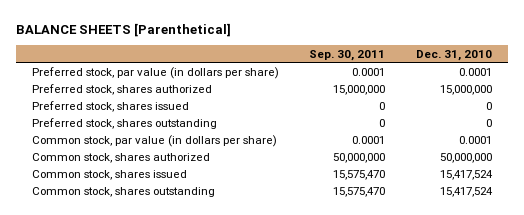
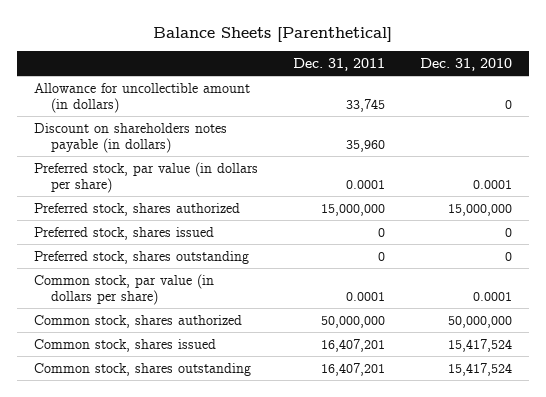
- BALANCE SHEETS [Parenthetical]
+ Balance Sheets [Parenthetical]
- | Sep. 30, 2011 | Dec. 31, 2010
+ | Dec. 31, 2011 | Dec. 31, 2010
+ Allowance for uncollectible amount (in dollars) | 33,745 | 0
+ Discount on shareholders notes payable (in dollars) | 35,960 |

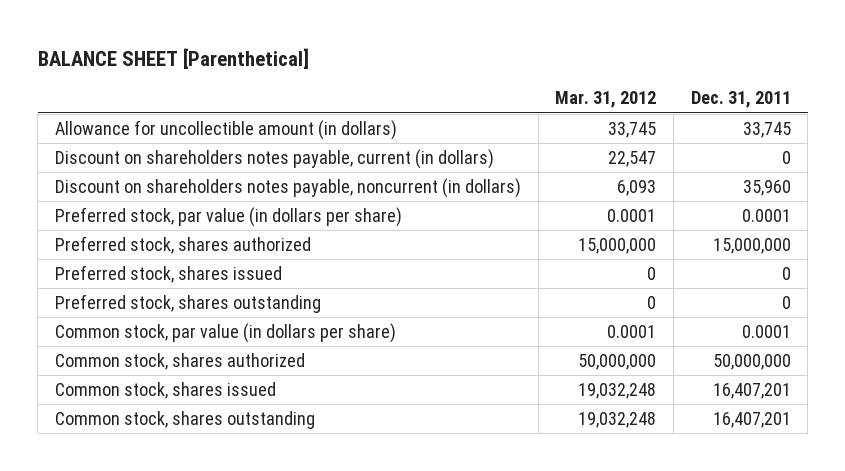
- Balance Sheets [Parenthetical]
+ BALANCE SHEET [Parenthetical]
- | Dec. 31, 2011 | Dec. 31, 2010
+ | Mar. 31, 2012 | Dec. 31, 2011
- Discount on shareholders notes payable (in dollars) | 35,960 |
+ Discount on shareholders notes payable, current (in dollars) | 22,547 | 0
+ Discount on shareholders notes payable, noncurrent (in dollars) | 6,093 | 35,960

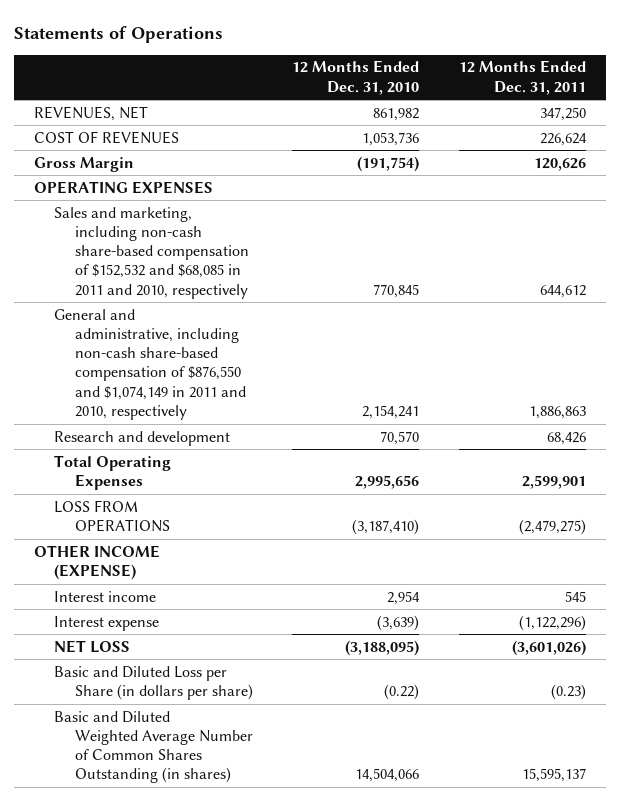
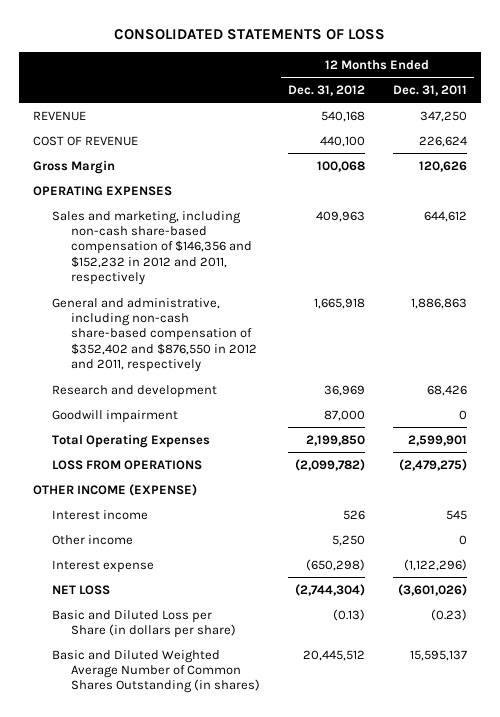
- Statements of Operations
+ CONSOLIDATED STATEMENTS OF LOSS
- | 12 Months Ended Dec. 31, 2010 | 12 Months Ended Dec. 31, 2011
+ | 12 Months Ended Dec. 31, 2012 | 12 Months Ended Dec. 31, 2011
- REVENUES, NET | 861,982 | 347,250
- COST OF REVENUES | 1,053,736 | 226,624
+ REVENUE | 540,168 | 347,250
+ COST OF REVENUE | 440,100 | 226,624
- Sales and marketing, including non-cash share-based compensation of $152,532 and $68,085 in 2011 and 2010, respectively | 770,845 | 644,612
- General and administrative, including non-cash share-based compensation of $876,550 and $1,074,149 in 2011 and 2010, respectively | 2,154,241 | 1,886,863
+ Sales and marketing, including non-cash share-based compensation of $146,356 and $152,232 in 2012 and 2011, respectively | 409,963 | 644,612
+ General and administrative, including non-cash share-based compensation of $352,402 and $876,550 in 2012 and 2011, respectively | 1,665,918 | 1,886,863
+ Goodwill impairment | 87,000 | 0
+ Other income | 5,250 | 0

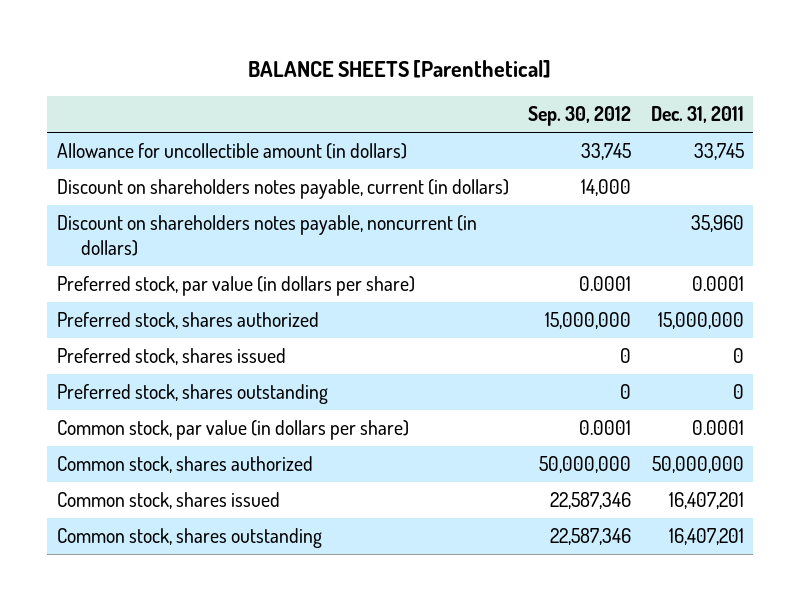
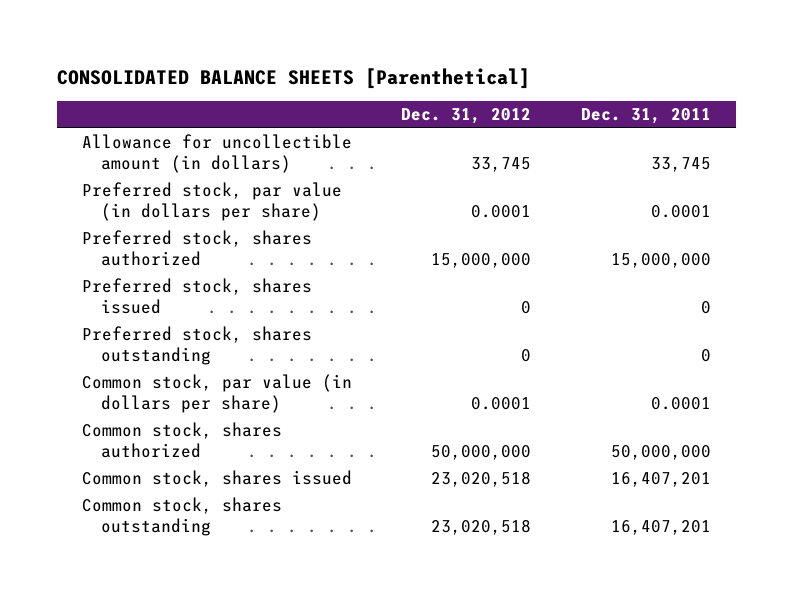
- BALANCE SHEETS [Parenthetical]
+ CONSOLIDATED BALANCE SHEETS [Parenthetical]
- | Sep. 30, 2012 | Dec. 31, 2011
+ | Dec. 31, 2012 | Dec. 31, 2011
- Discount on shareholders notes payable, current (in dollars) | 14,000 |
- Discount on shareholders notes payable, noncurrent (in dollars) | | 35,960

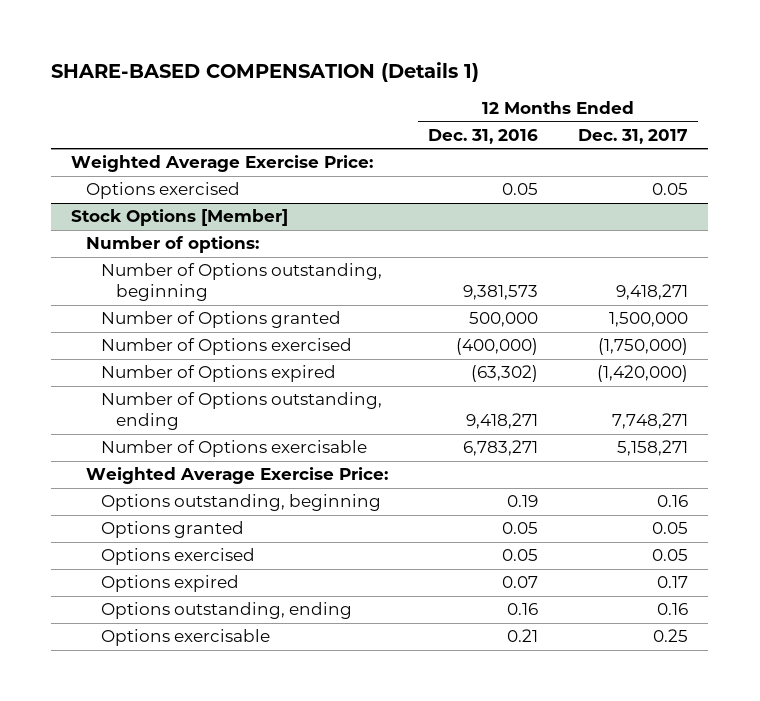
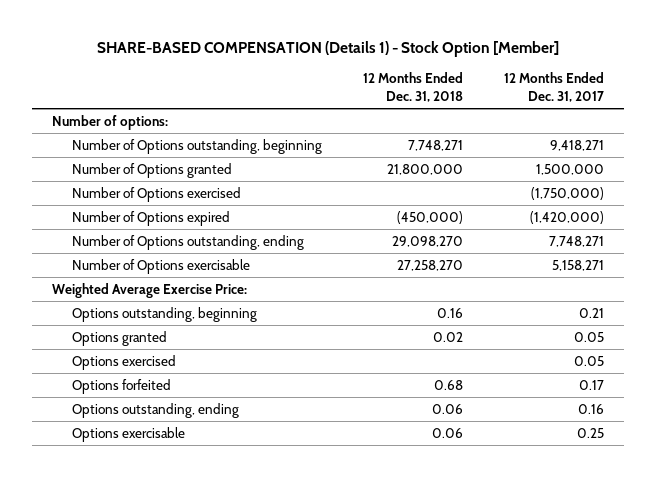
- SHARE-BASED COMPENSATION (Details 1)
+ SHARE-BASED COMPENSATION (Details 1) - Stock Option [Member]
- | 12 Months Ended Dec. 31, 2016 | 12 Months Ended Dec. 31, 2017
+ | 12 Months Ended Dec. 31, 2018 | 12 Months Ended Dec. 31, 2017
- Weighted Average Exercise Price:
- Options exercised | 0.05 | 0.05
- Stock Options [Member]
- Options outstanding, beginning | 0.19 | 0.16
+ Options outstanding, beginning | 0.16 | 0.21
- Options expired | 0.07 | 0.17
+ Options forfeited | 0.68 | 0.17

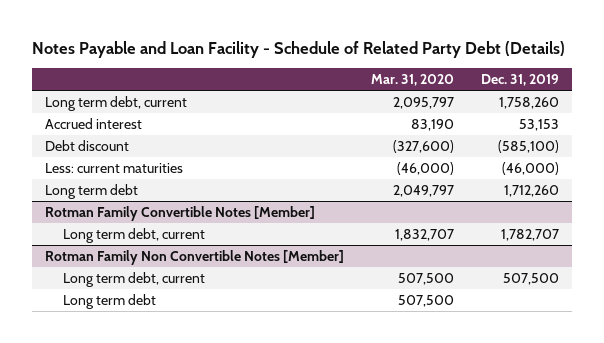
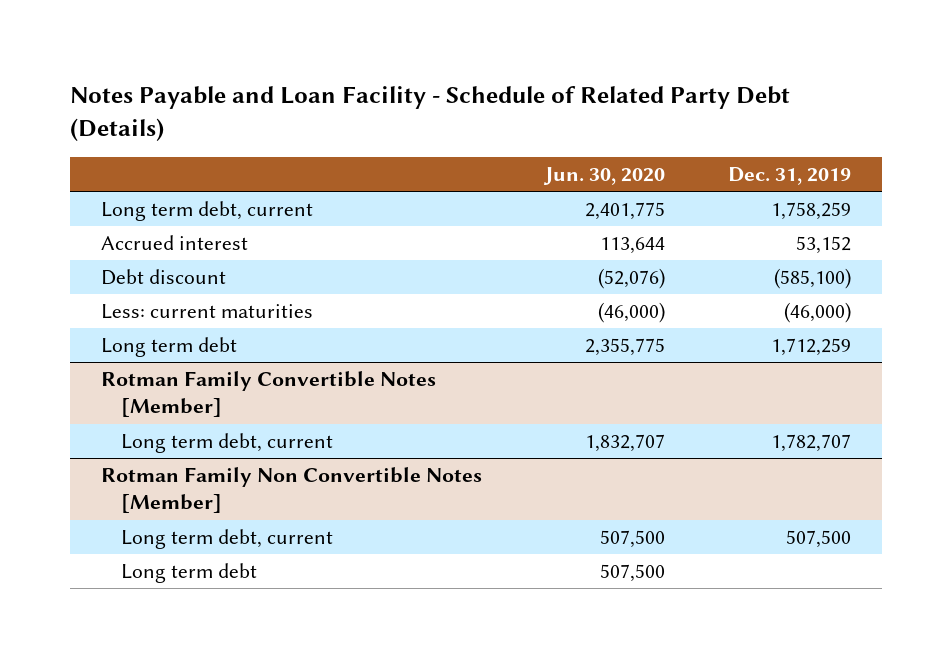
- | Mar. 31, 2020 | Dec. 31, 2019
+ | Jun. 30, 2020 | Dec. 31, 2019
- Long term debt, current | 2,095,797 | 1,758,260
- Accrued interest | 83,190 | 53,153
+ Long term debt, current | 2,401,775 | 1,758,259
+ Accrued interest | 113,644 | 53,152
- Long term debt | 2,049,797 | 1,712,260
+ Long term debt | 2,355,775 | 1,712,259

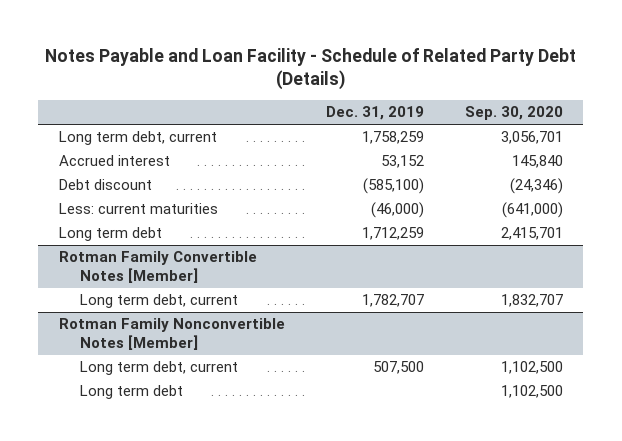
- | Jun. 30, 2020 | Dec. 31, 2019
+ | Dec. 31, 2019 | Sep. 30, 2020
- Rotman Family Non Convertible Notes [Member]
+ Rotman Family Nonconvertible Notes [Member]

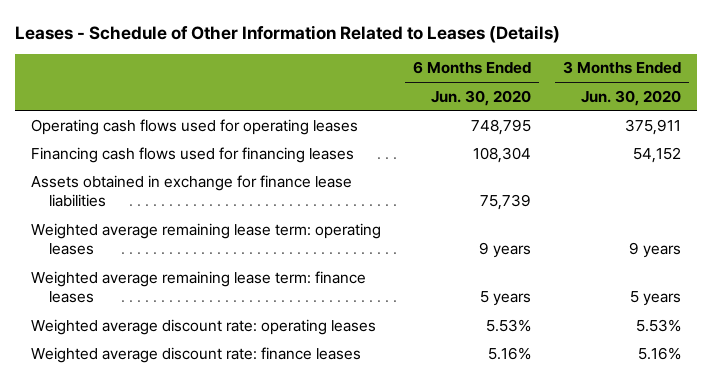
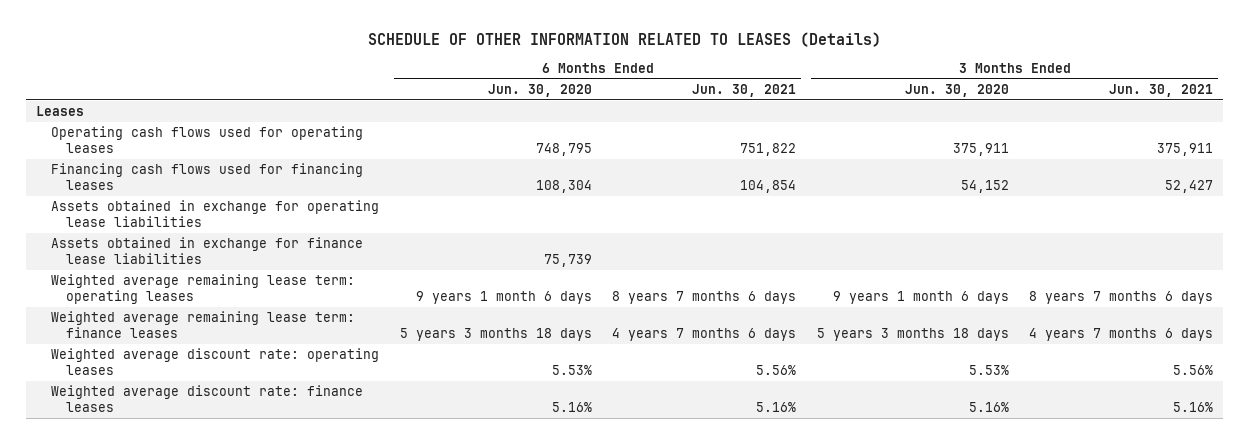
- Leases - Schedule of Other Information Related to Leases (Details)
+ SCHEDULE OF OTHER INFORMATION RELATED TO LEASES (Details)
- | 6 Months Ended Jun. 30, 2020 | 3 Months Ended Jun. 30, 2020
+ | 6 Months Ended Jun. 30, 2020 | 6 Months Ended Jun. 30, 2021 | 3 Months Ended Jun. 30, 2020 | 3 Months Ended Jun. 30, 2021
+ Leases
+ Assets obtained in exchange for operating lease liabilities
- Weighted average remaining lease term: operating leases | 9 years | 9 years
- Weighted average remaining lease term: finance leases | 5 years | 5 years
+ Weighted average remaining lease term: operating leases | 9 years 1 month 6 days | 8 years 7 months 6 days | 9 years 1 month 6 days | 8 years 7 months 6 days
+ Weighted average remaining lease term: finance leases | 5 years 3 months 18 days | 4 years 7 months 6 days | 5 years 3 months 18 days | 4 years 7 months 6 days

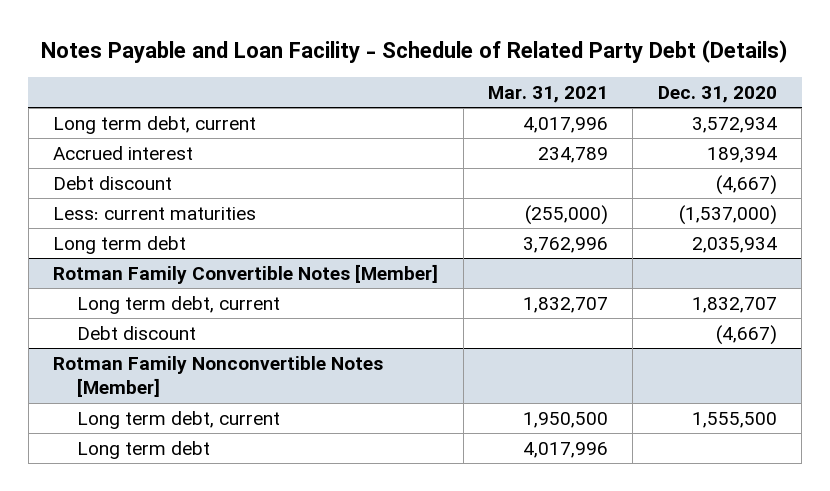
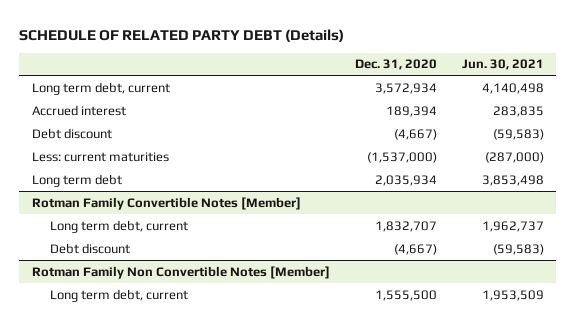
- Notes Payable and Loan Facility - Schedule of Related Party Debt (Details)
+ SCHEDULE OF RELATED PARTY DEBT (Details)
- | Mar. 31, 2021 | Dec. 31, 2020
+ | Dec. 31, 2020 | Jun. 30, 2021
- Rotman Family Nonconvertible Notes [Member]
+ Rotman Family Non Convertible Notes [Member]
- Long term debt | 4,017,996 |

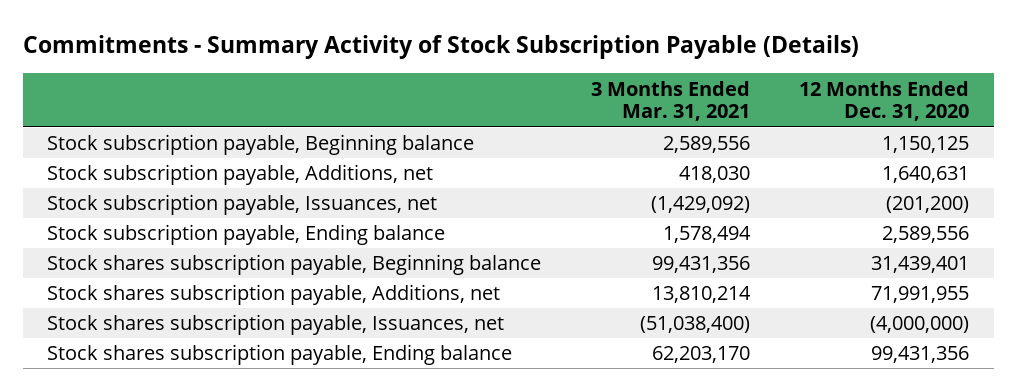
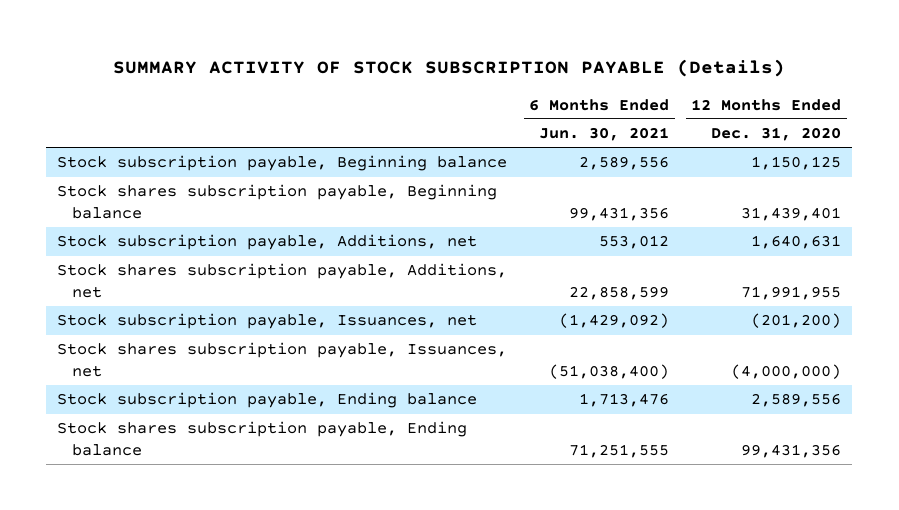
- Commitments - Summary Activity of Stock Subscription Payable (Details)
+ SUMMARY ACTIVITY OF STOCK SUBSCRIPTION PAYABLE (Details)
- | 3 Months Ended Mar. 31, 2021 | 12 Months Ended Dec. 31, 2020
+ | 6 Months Ended Jun. 30, 2021 | 12 Months Ended Dec. 31, 2020
moved down: Stock subscription payable, Additions, net | 553,012 | 1,640,631
moved down: Stock subscription payable, Issuances, net | (1,429,092) | (201,200)
moved down: Stock subscription payable, Ending balance | 1,713,476 | 2,589,556

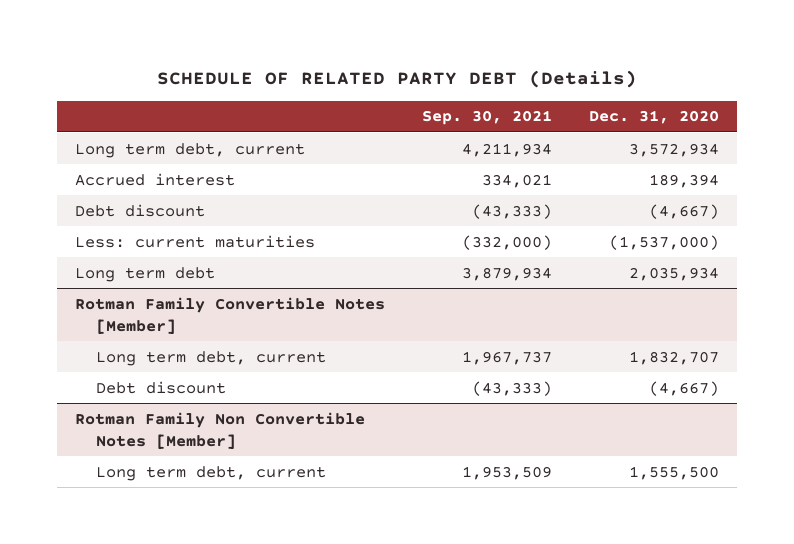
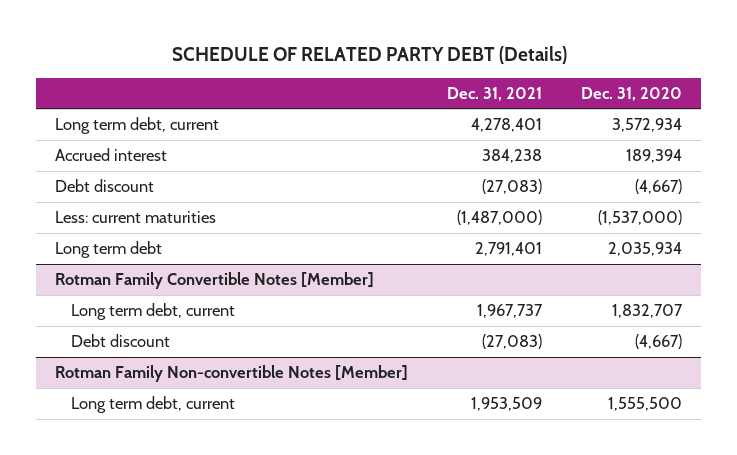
- | Sep. 30, 2021 | Dec. 31, 2020
+ | Dec. 31, 2021 | Dec. 31, 2020
- Rotman Family Non Convertible Notes [Member]
+ Rotman Family Non-convertible Notes [Member]

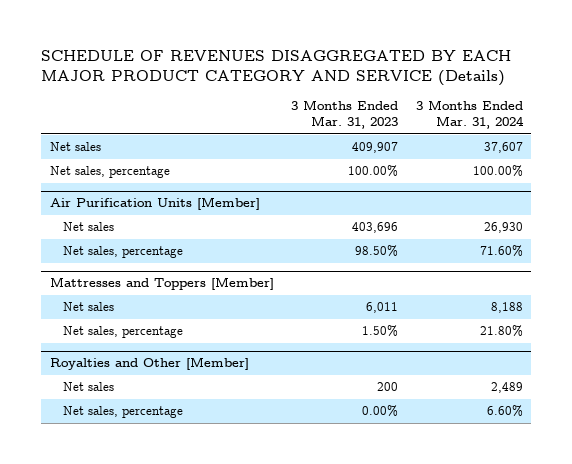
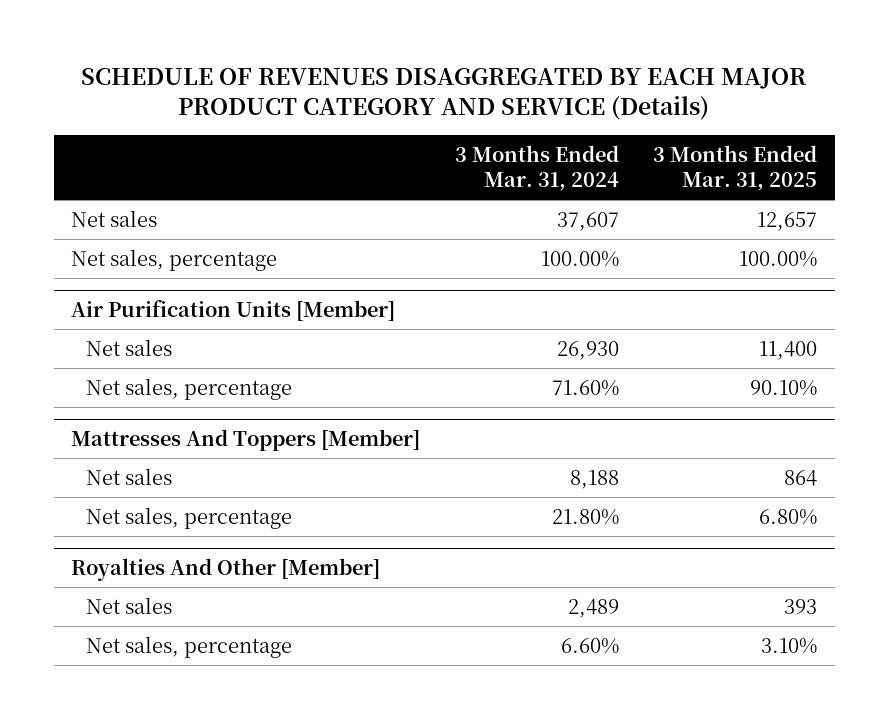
- | 3 Months Ended Mar. 31, 2023 | 3 Months Ended Mar. 31, 2024
+ | 3 Months Ended Mar. 31, 2024 | 3 Months Ended Mar. 31, 2025
- Mattresses and Toppers [Member]
+ Mattresses And Toppers [Member]
- Royalties and Other [Member]
+ Royalties And Other [Member]

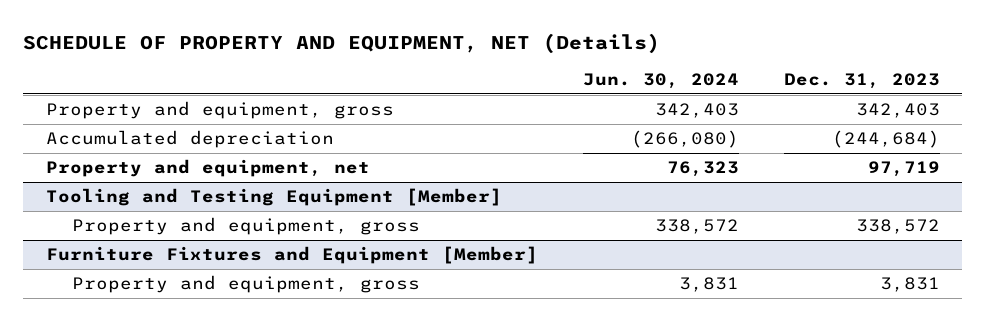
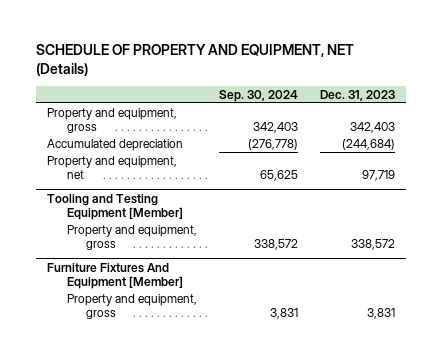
- | Jun. 30, 2024 | Dec. 31, 2023
+ | Sep. 30, 2024 | Dec. 31, 2023
- Furniture Fixtures and Equipment [Member]
+ Furniture Fixtures And Equipment [Member]

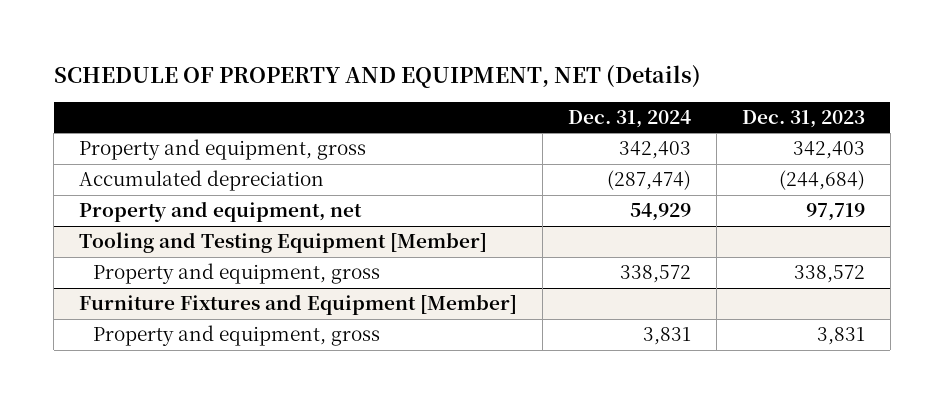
- | Sep. 30, 2024 | Dec. 31, 2023
+ | Dec. 31, 2024 | Dec. 31, 2023
- Furniture Fixtures And Equipment [Member]
+ Furniture Fixtures and Equipment [Member]

